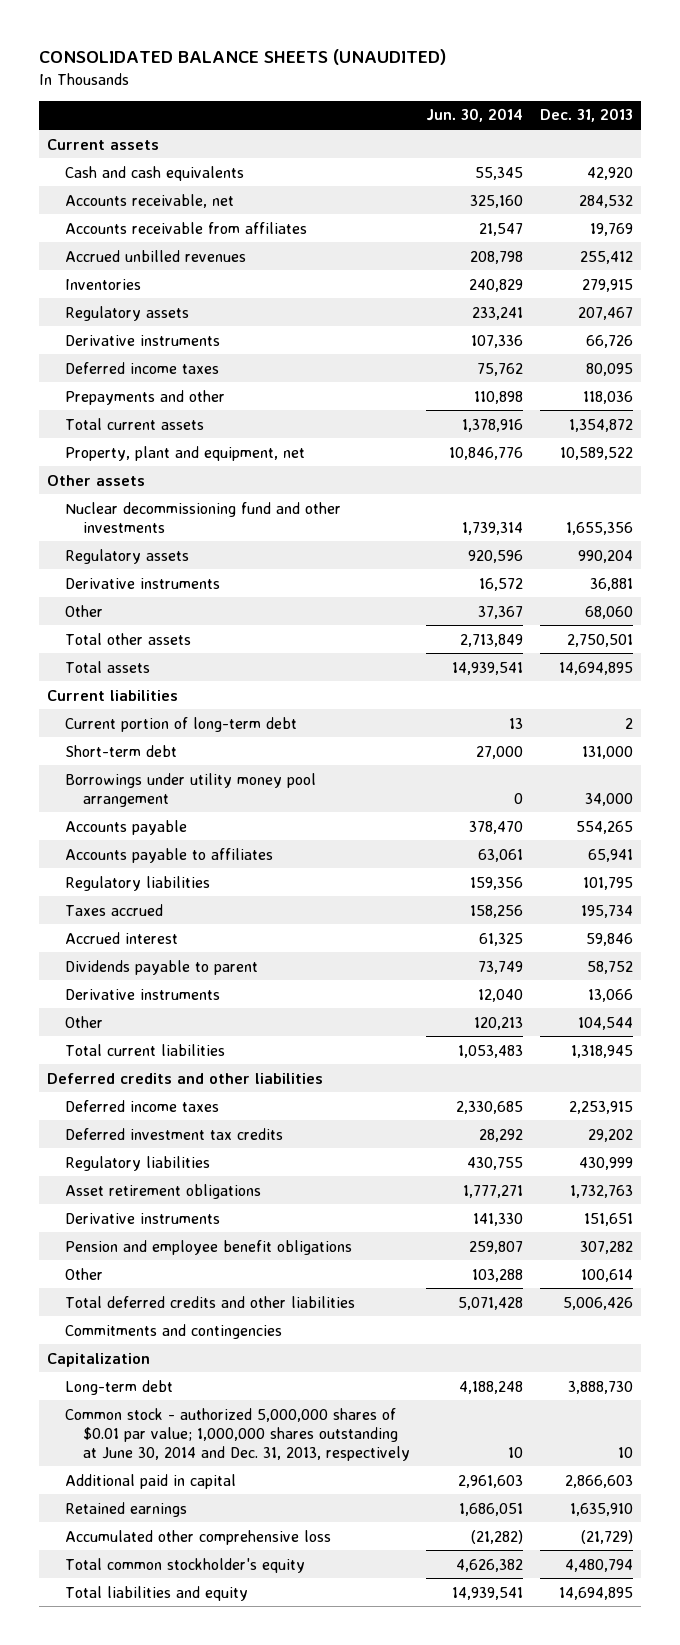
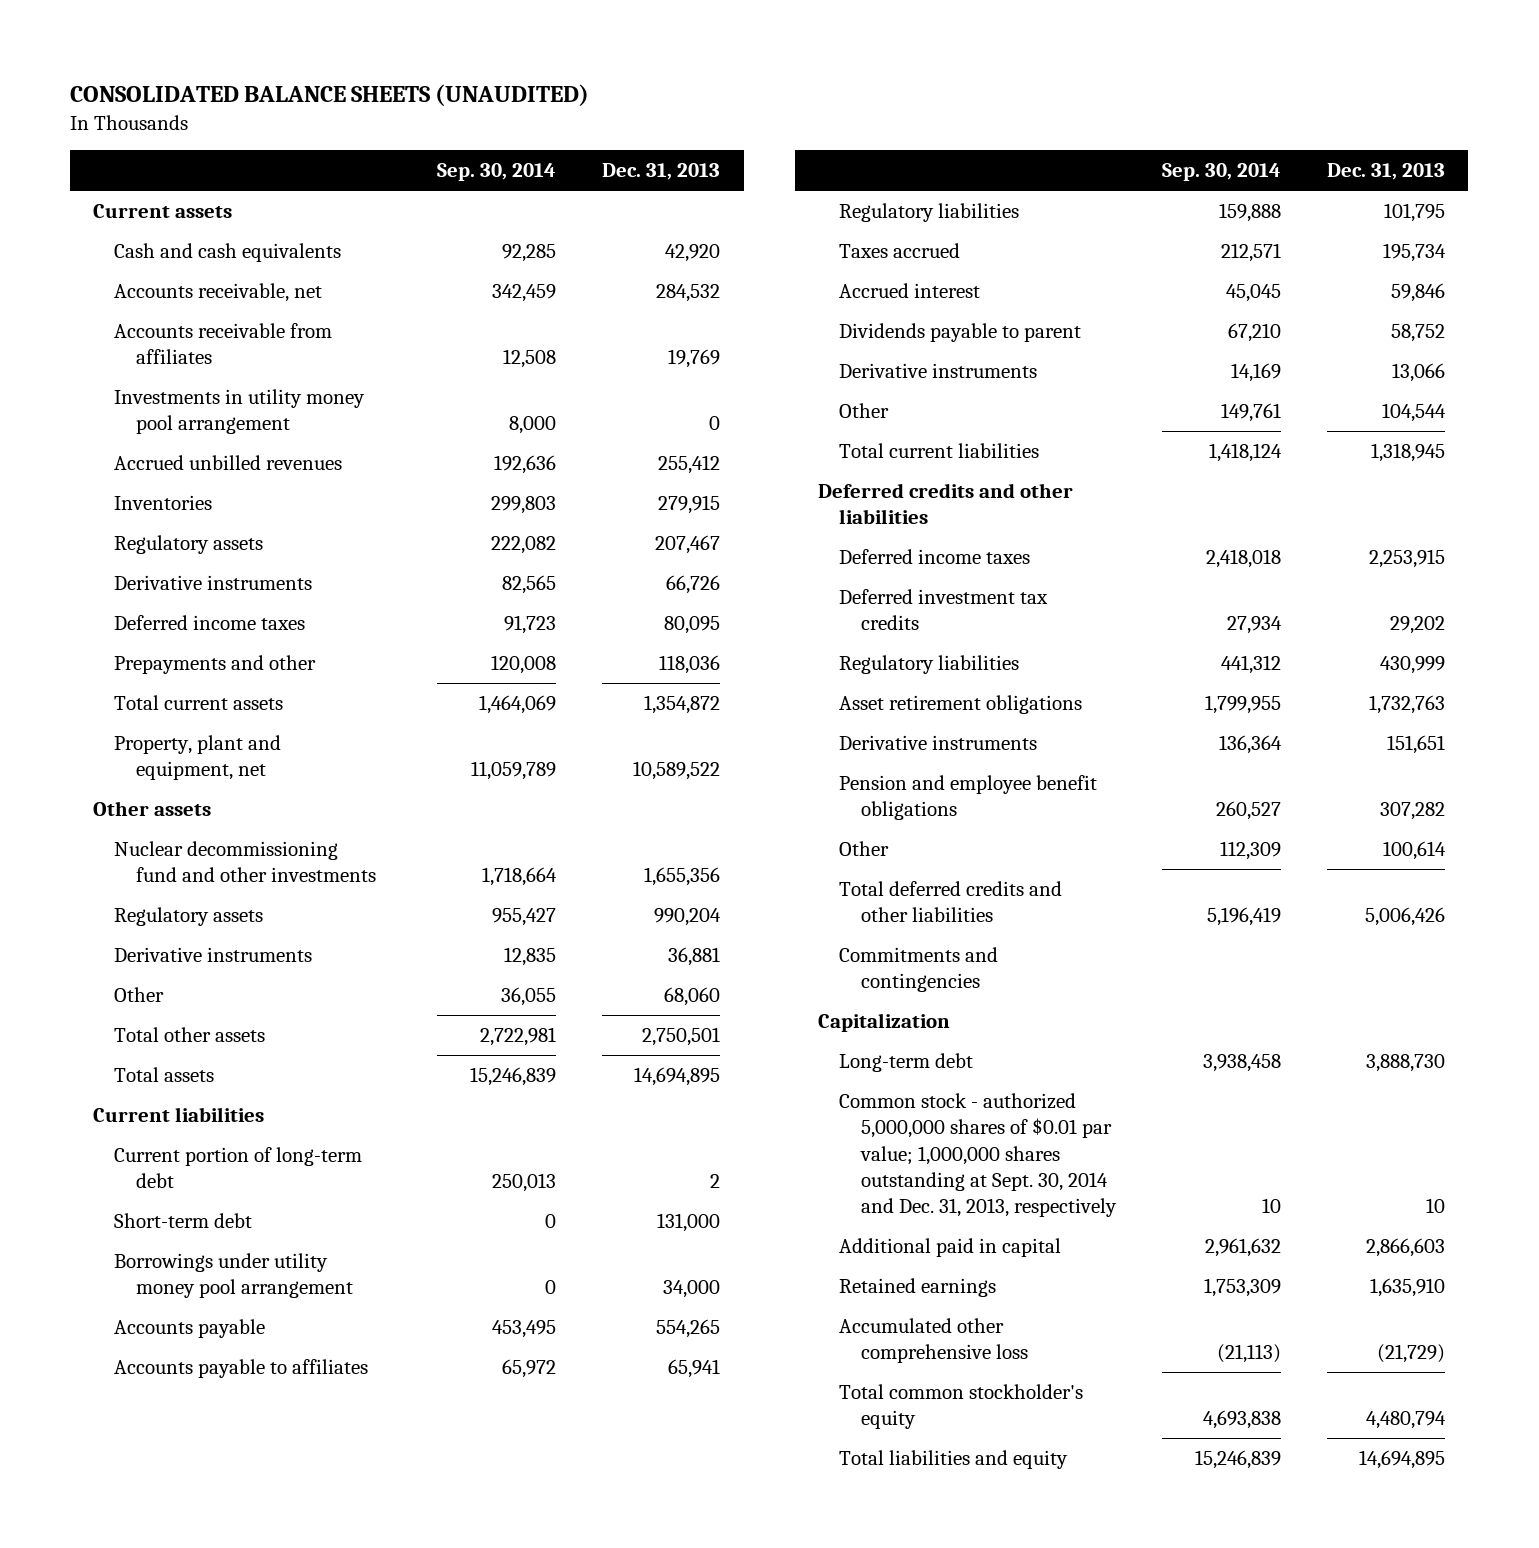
- | Jun. 30, 2014 | Dec. 31, 2013
+ | Sep. 30, 2014 | Dec. 31, 2013
+ Investments in utility money pool arrangement | 8,000 | 0
- Common stock - authorized 5,000,000 shares of $0.01 par value; 1,000,000 shares outstanding at June 30, 2014 and Dec. 31, 2013, respectively | 10 | 10
+ Common stock - authorized 5,000,000 shares of $0.01 par value; 1,000,000 shares outstanding at Sept. 30, 2014 and Dec. 31, 2013, respectively | 10 | 10

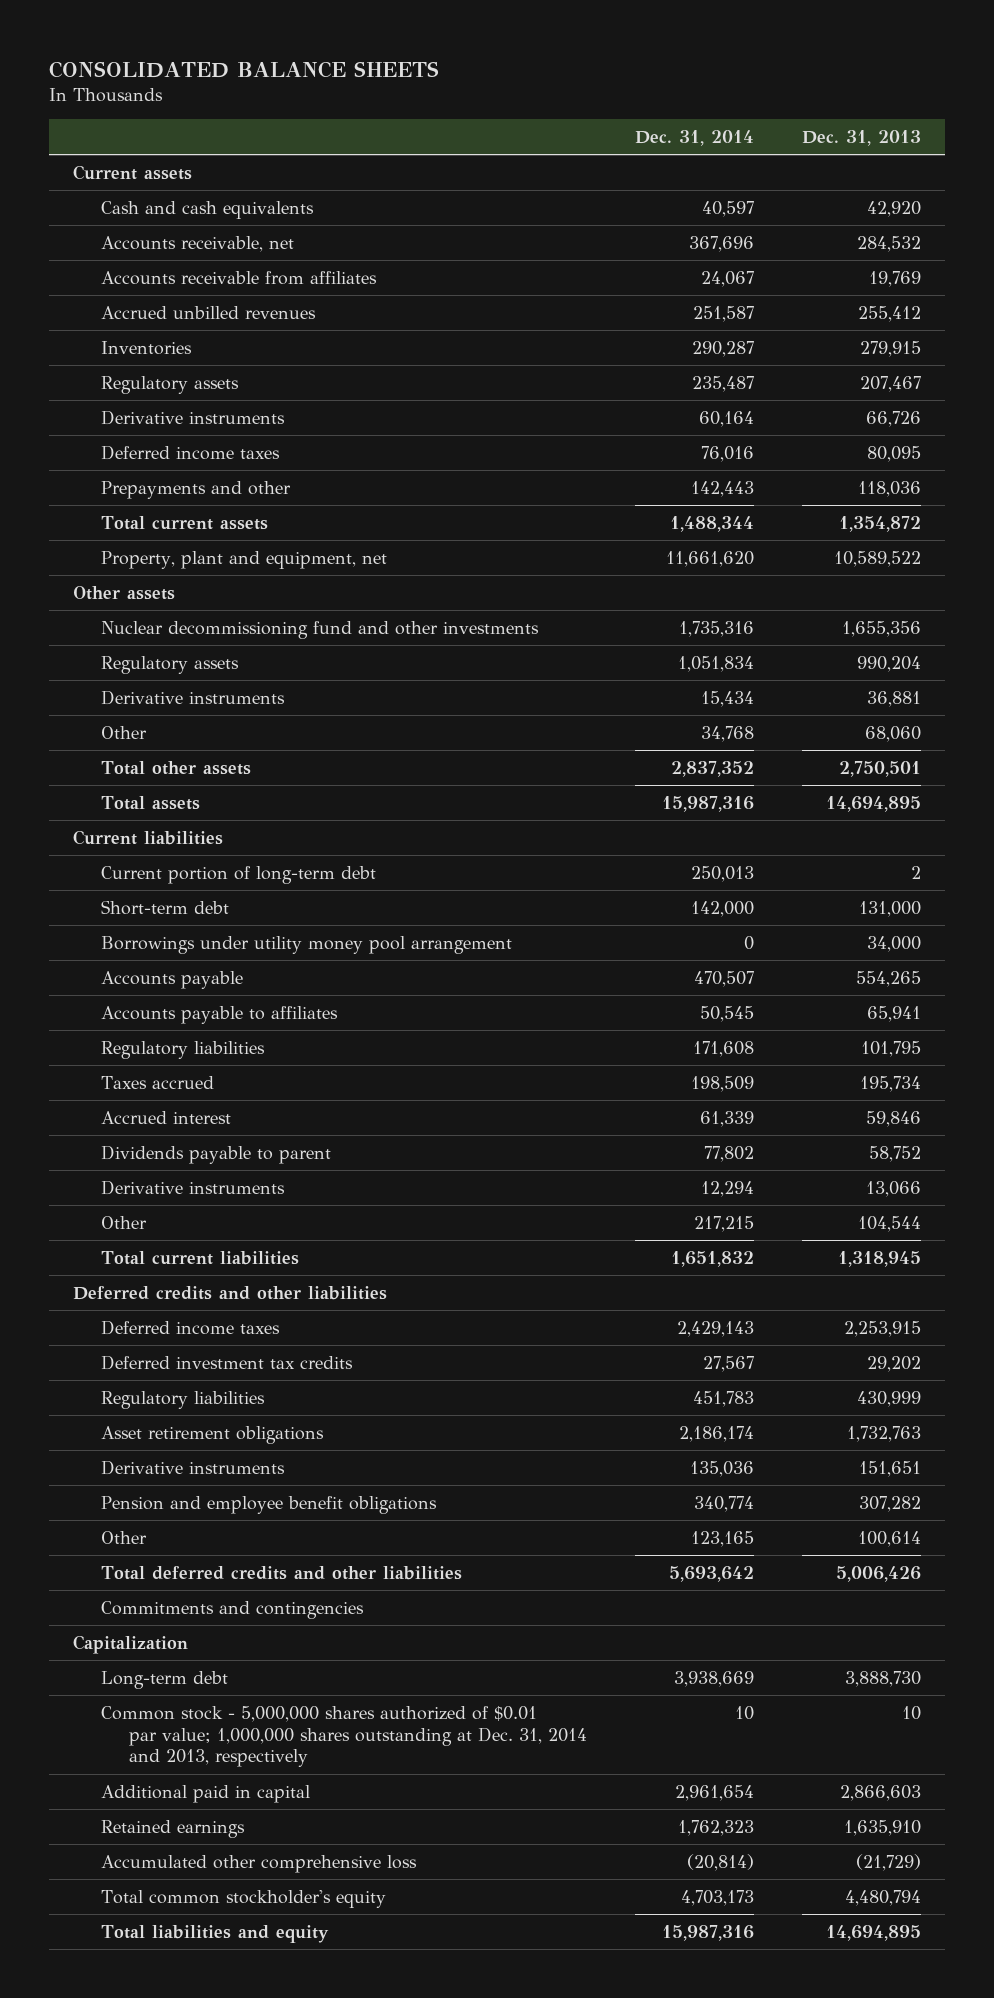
- CONSOLIDATED BALANCE SHEETS (UNAUDITED)
+ CONSOLIDATED BALANCE SHEETS
- | Sep. 30, 2014 | Dec. 31, 2013
+ | Dec. 31, 2014 | Dec. 31, 2013
- Investments in utility money pool arrangement | 8,000 | 0
- Common stock - authorized 5,000,000 shares of $0.01 par value; 1,000,000 shares outstanding at Sept. 30, 2014 and Dec. 31, 2013, respectively | 10 | 10
+ Common stock - 5,000,000 shares authorized of $0.01 par value; 1,000,000 shares outstanding at Dec. 31, 2014 and 2013, respectively | 10 | 10

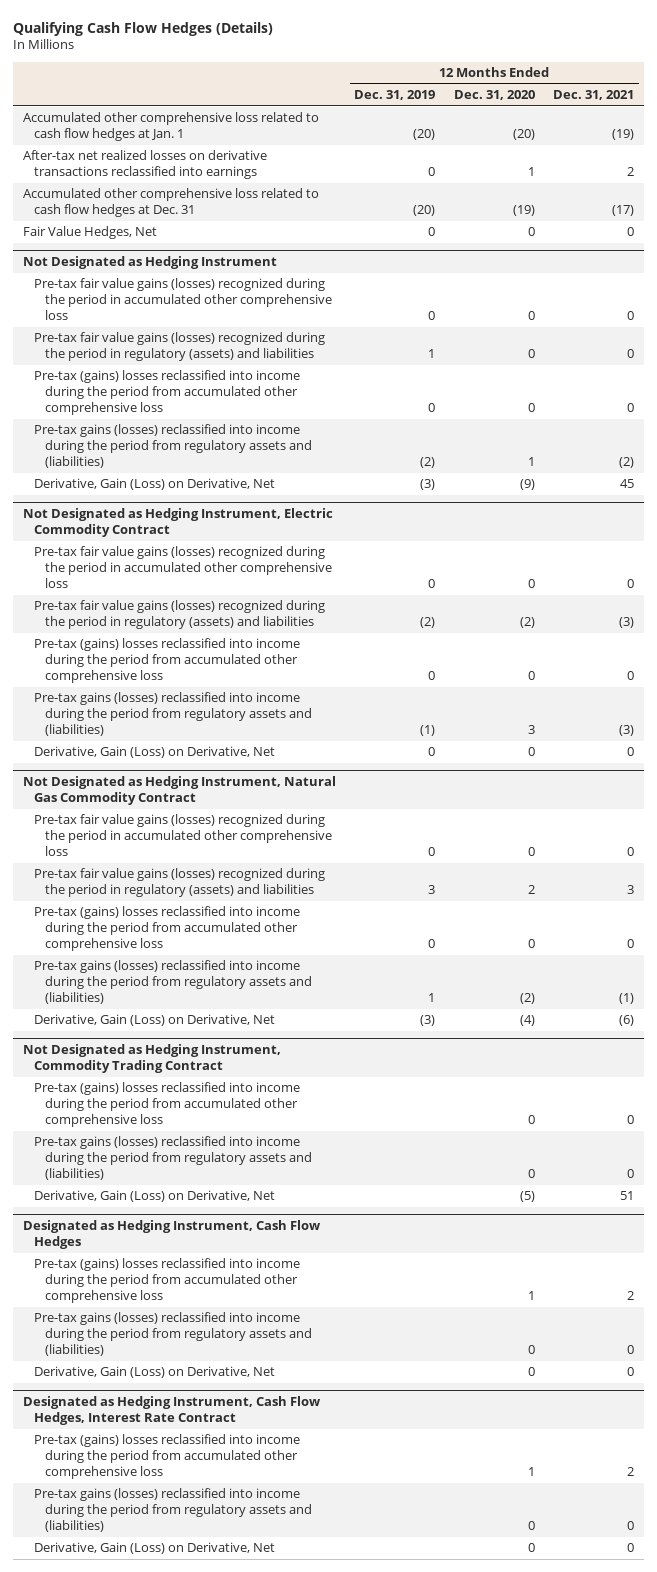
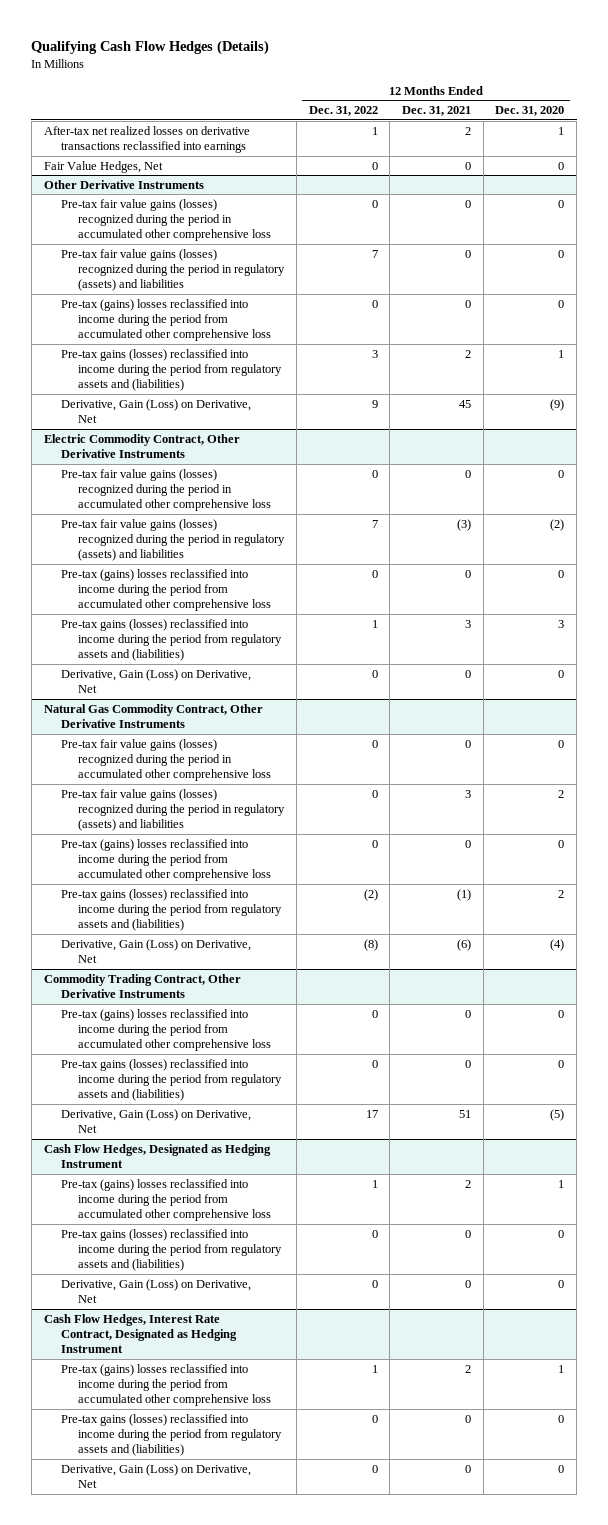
- | 12 Months Ended Dec. 31, 2019 | 12 Months Ended Dec. 31, 2020 | 12 Months Ended Dec. 31, 2021
+ | 12 Months Ended Dec. 31, 2022 | 12 Months Ended Dec. 31, 2021 | 12 Months Ended Dec. 31, 2020
- Accumulated other comprehensive loss related to cash flow hedges at Jan. 1 | (20) | (20) | (19)
- Accumulated other comprehensive loss related to cash flow hedges at Dec. 31 | (20) | (19) | (17)
- Not Designated as Hedging Instrument
+ Other Derivative Instruments
- Pre-tax gains (losses) reclassified into income during the period from regulatory assets and (liabilities) | (2) | 1 | (2)
+ Pre-tax gains (losses) reclassified into income during the period from regulatory assets and (liabilities) | 3 | 2 | 1
- Not Designated as Hedging Instrument, Electric Commodity Contract
+ Electric Commodity Contract, Other Derivative Instruments
- Pre-tax gains (losses) reclassified into income during the period from regulatory assets and (liabilities) | (1) | 3 | (3)
+ Pre-tax gains (losses) reclassified into income during the period from regulatory assets and (liabilities) | 1 | 3 | 3
- Not Designated as Hedging Instrument, Natural Gas Commodity Contract
+ Natural Gas Commodity Contract, Other Derivative Instruments
- Pre-tax gains (losses) reclassified into income during the period from regulatory assets and (liabilities) | 1 | (2) | (1)
+ Pre-tax gains (losses) reclassified into income during the period from regulatory assets and (liabilities) | (2) | (1) | 2
- Not Designated as Hedging Instrument, Commodity Trading Contract
+ Commodity Trading Contract, Other Derivative Instruments
- Designated as Hedging Instrument, Cash Flow Hedges
+ Cash Flow Hedges, Designated as Hedging Instrument
- Designated as Hedging Instrument, Cash Flow Hedges, Interest Rate Contract
+ Cash Flow Hedges, Interest Rate Contract, Designated as Hedging Instrument

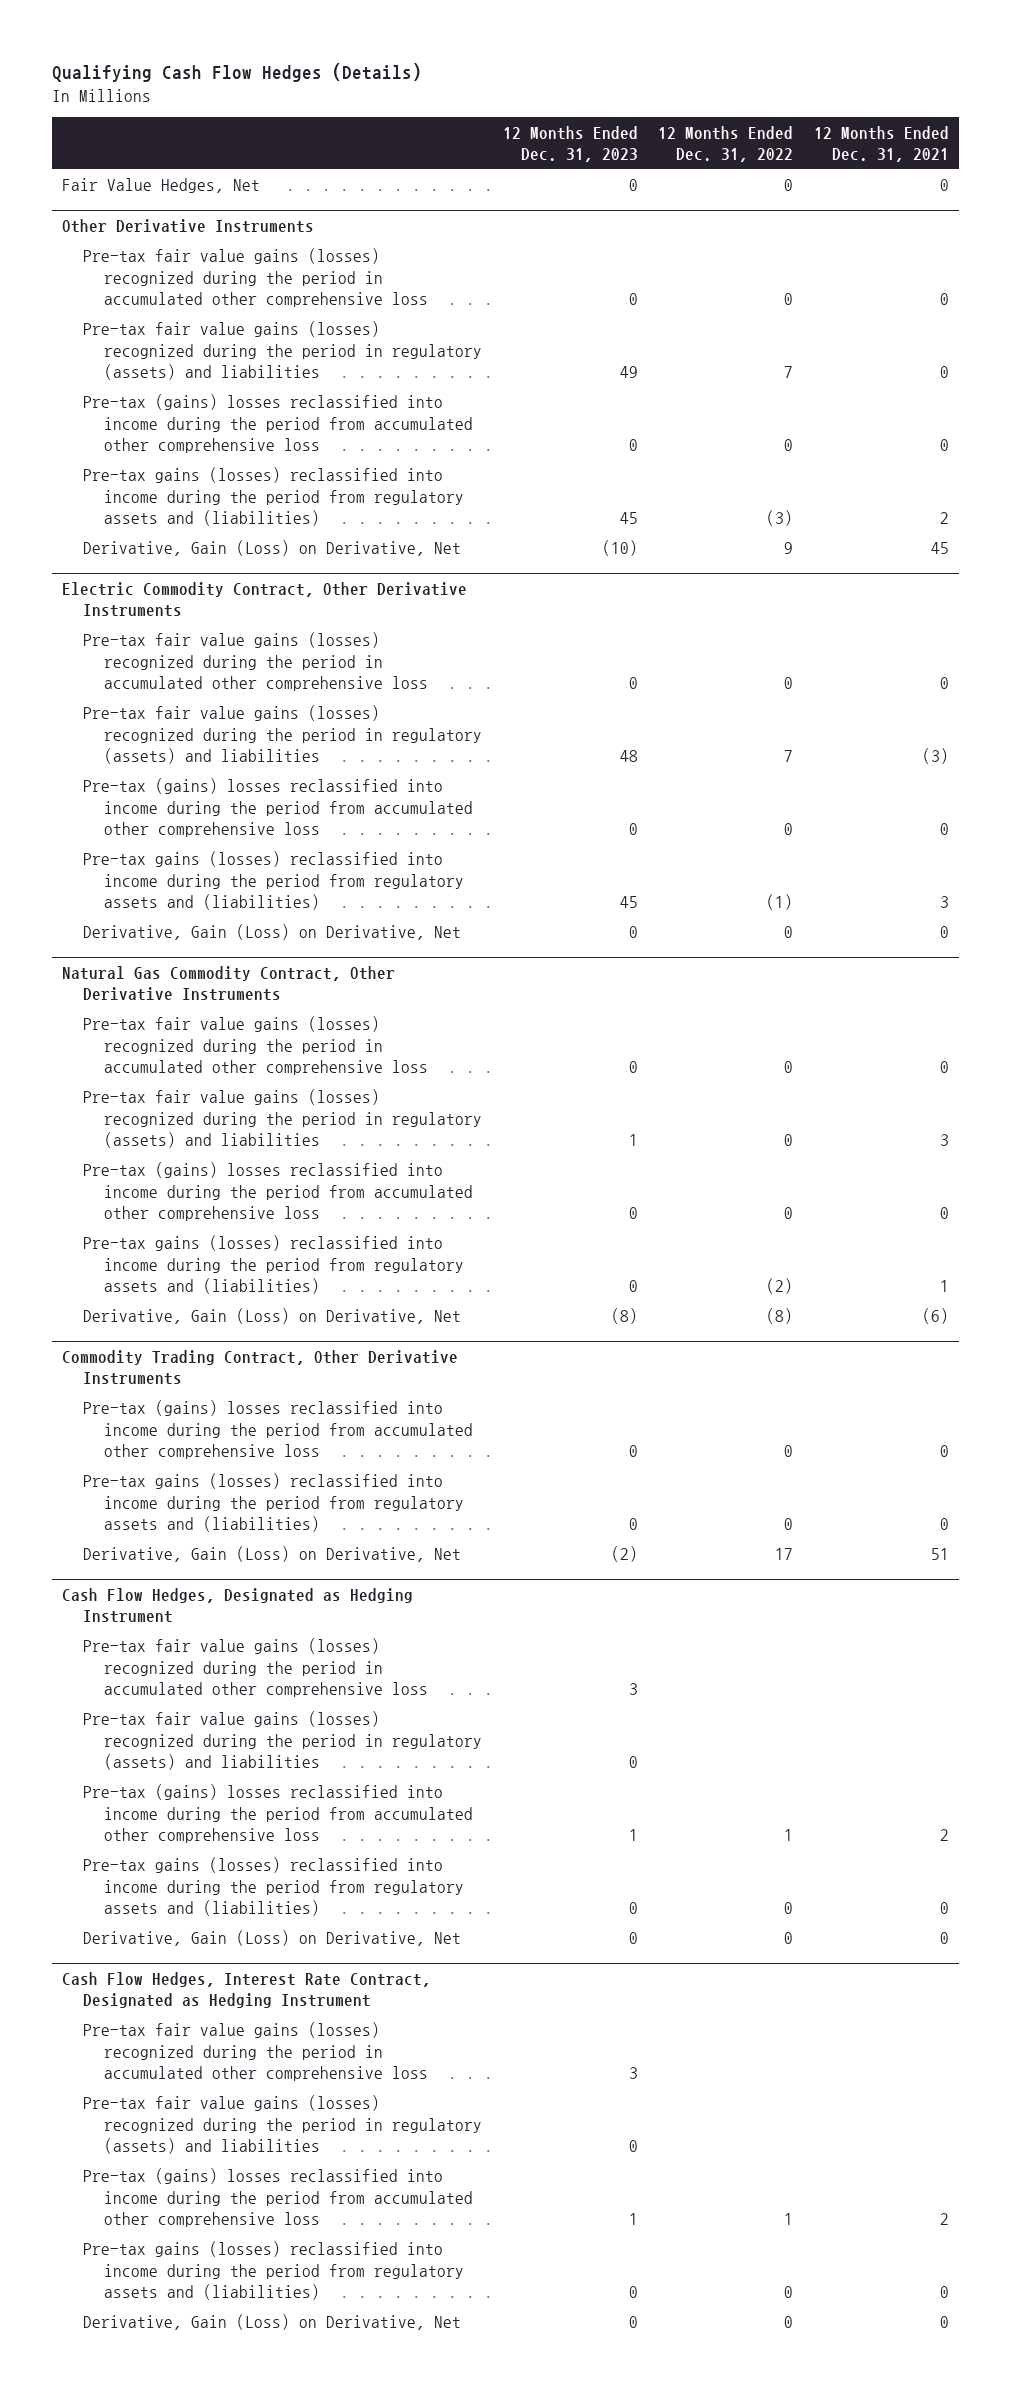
- | 12 Months Ended Dec. 31, 2022 | 12 Months Ended Dec. 31, 2021 | 12 Months Ended Dec. 31, 2020
+ | 12 Months Ended Dec. 31, 2023 | 12 Months Ended Dec. 31, 2022 | 12 Months Ended Dec. 31, 2021
- After-tax net realized losses on derivative transactions reclassified into earnings | 1 | 2 | 1
@ Other Derivative Instruments
- Pre-tax gains (losses) reclassified into income during the period from regulatory assets and (liabilities) | 3 | 2 | 1
+ Pre-tax gains (losses) reclassified into income during the period from regulatory assets and (liabilities) | 45 | (3) | 2
@ Electric Commodity Contract, Other Derivative Instruments
- Pre-tax gains (losses) reclassified into income during the period from regulatory assets and (liabilities) | 1 | 3 | 3
+ Pre-tax gains (losses) reclassified into income during the period from regulatory assets and (liabilities) | 45 | (1) | 3
@ Natural Gas Commodity Contract, Other Derivative Instruments
- Pre-tax gains (losses) reclassified into income during the period from regulatory assets and (liabilities) | (2) | (1) | 2
+ Pre-tax gains (losses) reclassified into income during the period from regulatory assets and (liabilities) | 0 | (2) | 1
@ Cash Flow Hedges, Designated as Hedging Instrument
+ Pre-tax fair value gains (losses) recognized during the period in accumulated other comprehensive loss | 3 | |
+ Pre-tax fair value gains (losses) recognized during the period in regulatory (assets) and liabilities | 0 | |
@ Cash Flow Hedges, Interest Rate Contract, Designated as Hedging Instrument
+ Pre-tax fair value gains (losses) recognized during the period in accumulated other comprehensive loss | 3 | |
+ Pre-tax fair value gains (losses) recognized during the period in regulatory (assets) and liabilities | 0 | |

